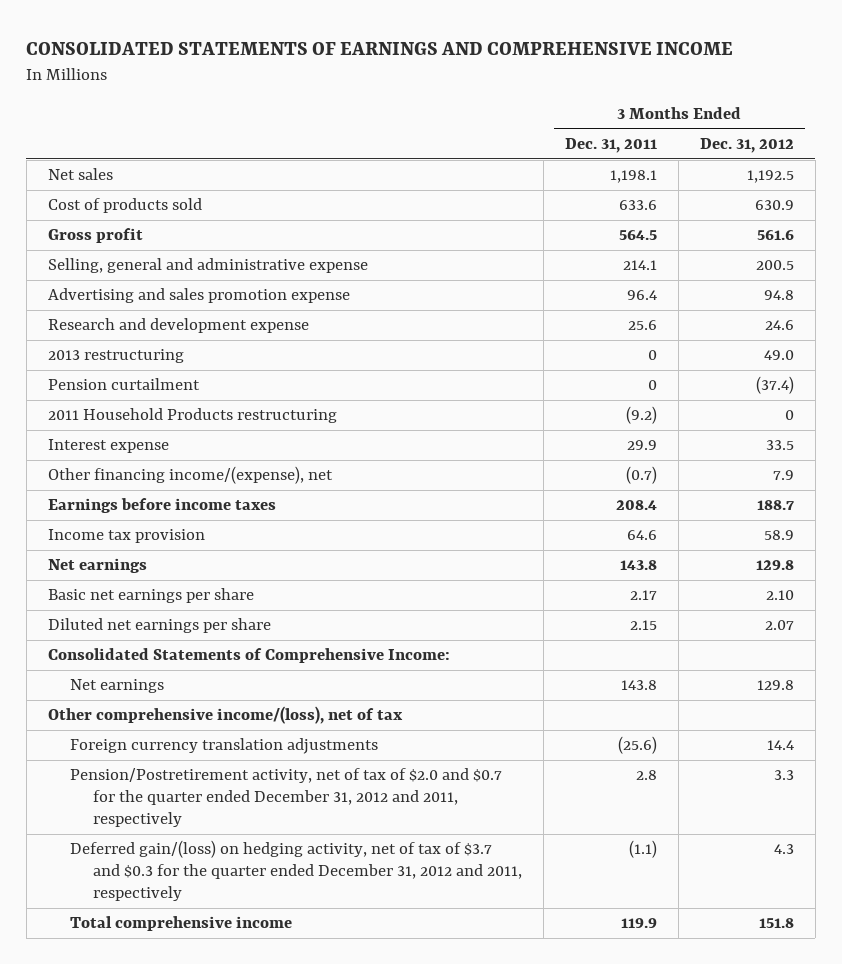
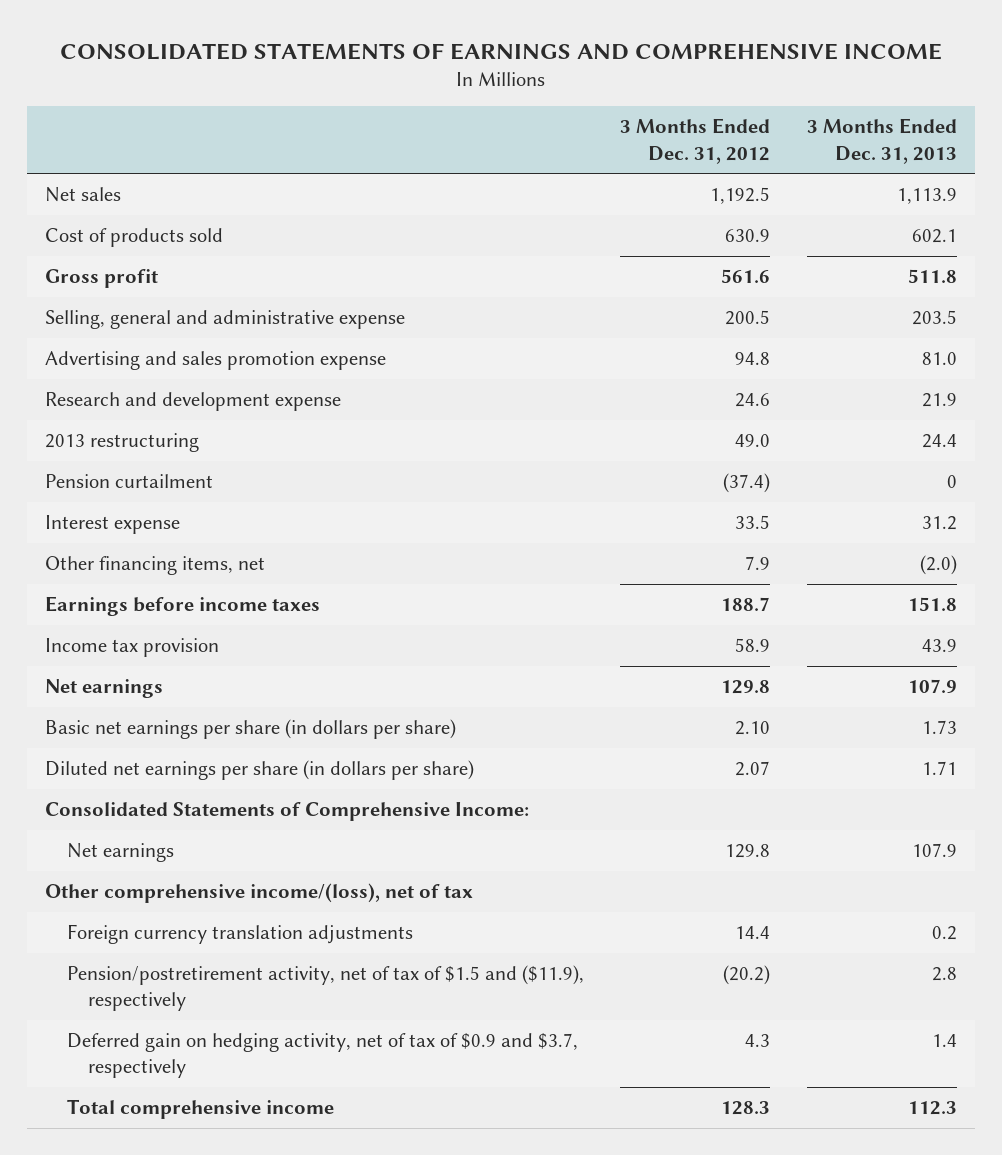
- | 3 Months Ended Dec. 31, 2011 | 3 Months Ended Dec. 31, 2012
+ | 3 Months Ended Dec. 31, 2012 | 3 Months Ended Dec. 31, 2013
- 2011 Household Products restructuring | (9.2) | 0
- Other financing income/(expense), net | (0.7) | 7.9
+ Other financing items, net | 7.9 | (2.0)
- Basic net earnings per share | 2.17 | 2.10
- Diluted net earnings per share | 2.15 | 2.07
+ Basic net earnings per share (in dollars per share) | 2.10 | 1.73
+ Diluted net earnings per share (in dollars per share) | 2.07 | 1.71
- Pension/Postretirement activity, net of tax of $2.0 and $0.7 for the quarter ended December 31, 2012 and 2011, respectively | 2.8 | 3.3
- Deferred gain/(loss) on hedging activity, net of tax of $3.7 and $0.3 for the quarter ended December 31, 2012 and 2011, respectively | (1.1) | 4.3
- Total comprehensive income | 119.9 | 151.8
+ Pension/postretirement activity, net of tax of $1.5 and ($11.9), respectively | (20.2) | 2.8
+ Deferred gain on hedging activity, net of tax of $0.9 and $3.7, respectively | 4.3 | 1.4
+ Total comprehensive income | 128.3 | 112.3

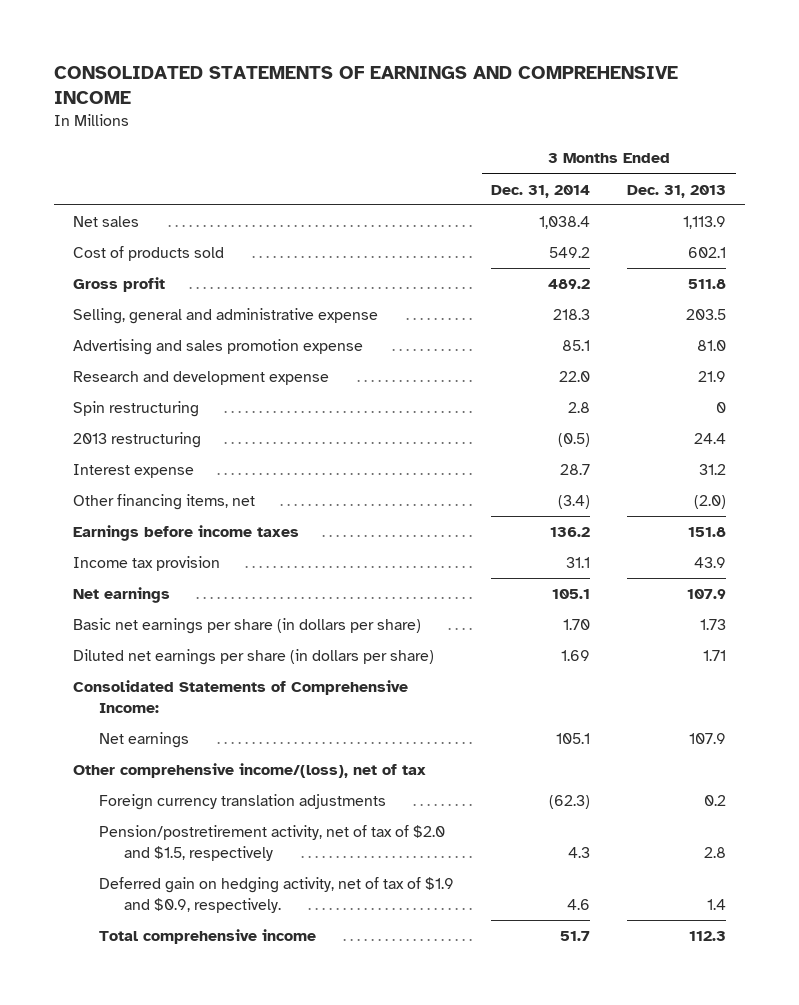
- | 3 Months Ended Dec. 31, 2012 | 3 Months Ended Dec. 31, 2013
+ | 3 Months Ended Dec. 31, 2014 | 3 Months Ended Dec. 31, 2013
+ Spin restructuring | 2.8 | 0
- Pension curtailment | (37.4) | 0
- Pension/postretirement activity, net of tax of $1.5 and ($11.9), respectively | (20.2) | 2.8
- Deferred gain on hedging activity, net of tax of $0.9 and $3.7, respectively | 4.3 | 1.4
+ Pension/postretirement activity, net of tax of $2.0 and $1.5, respectively | 4.3 | 2.8
+ Deferred gain on hedging activity, net of tax of $1.9 and $0.9, respectively. | 4.6 | 1.4

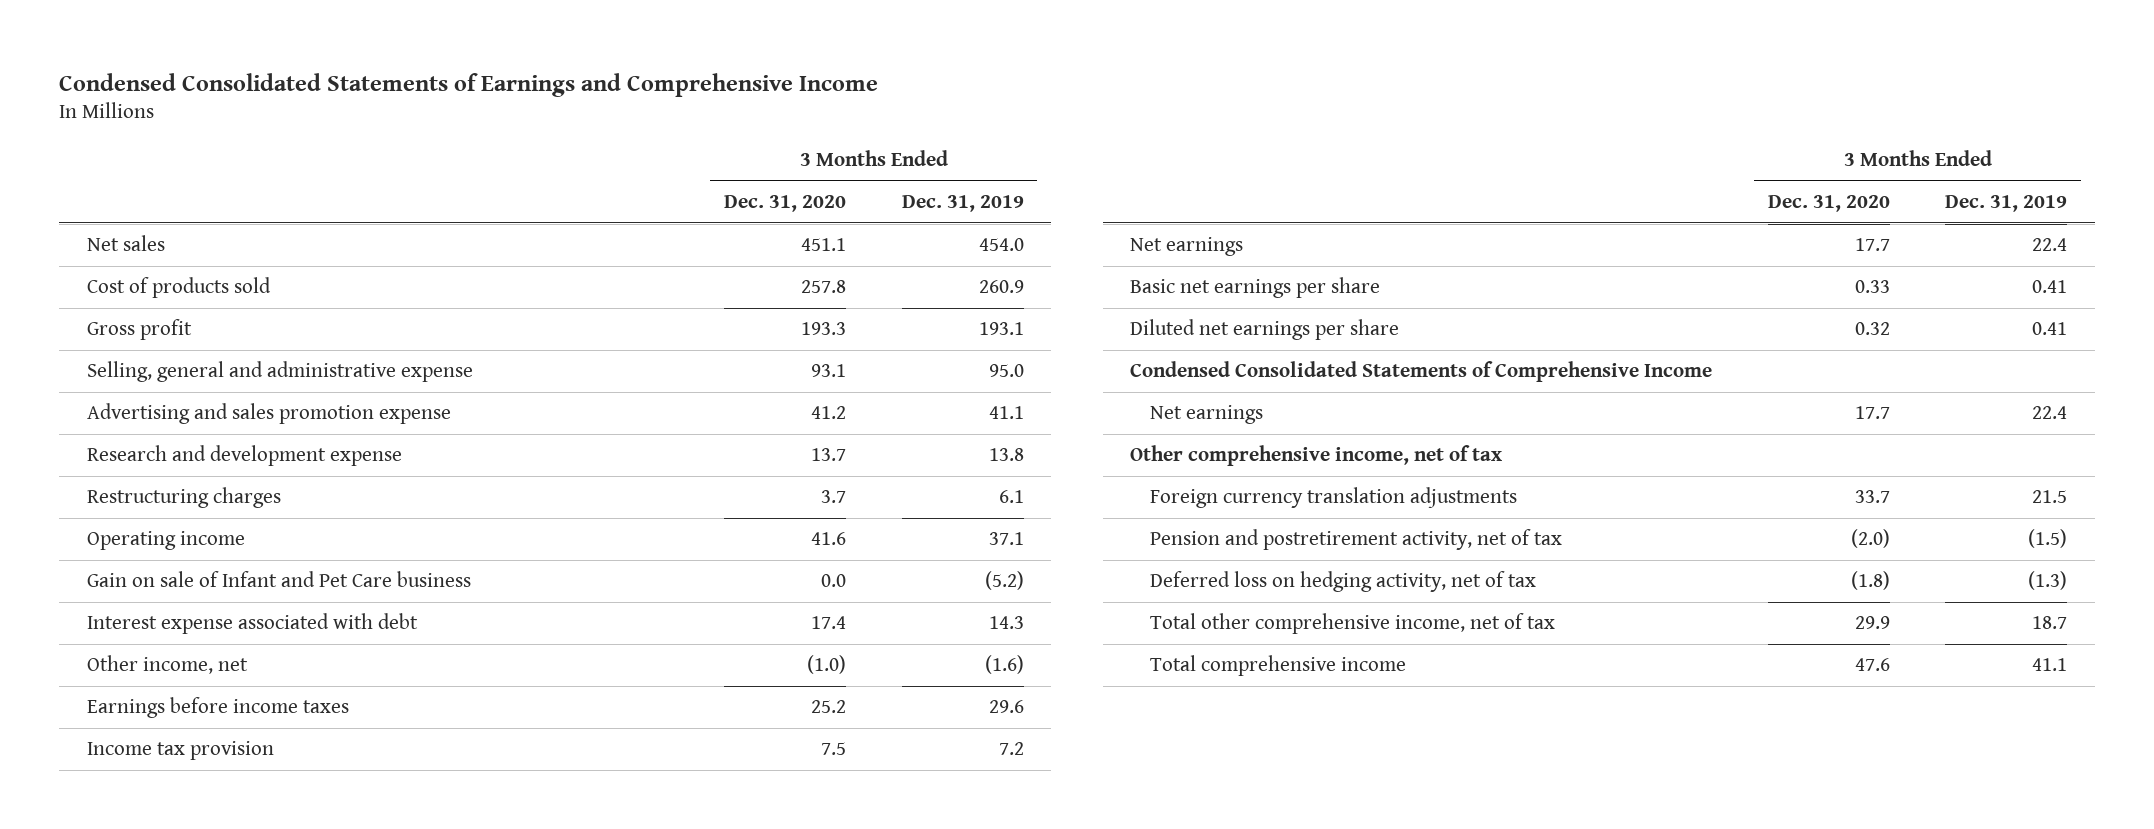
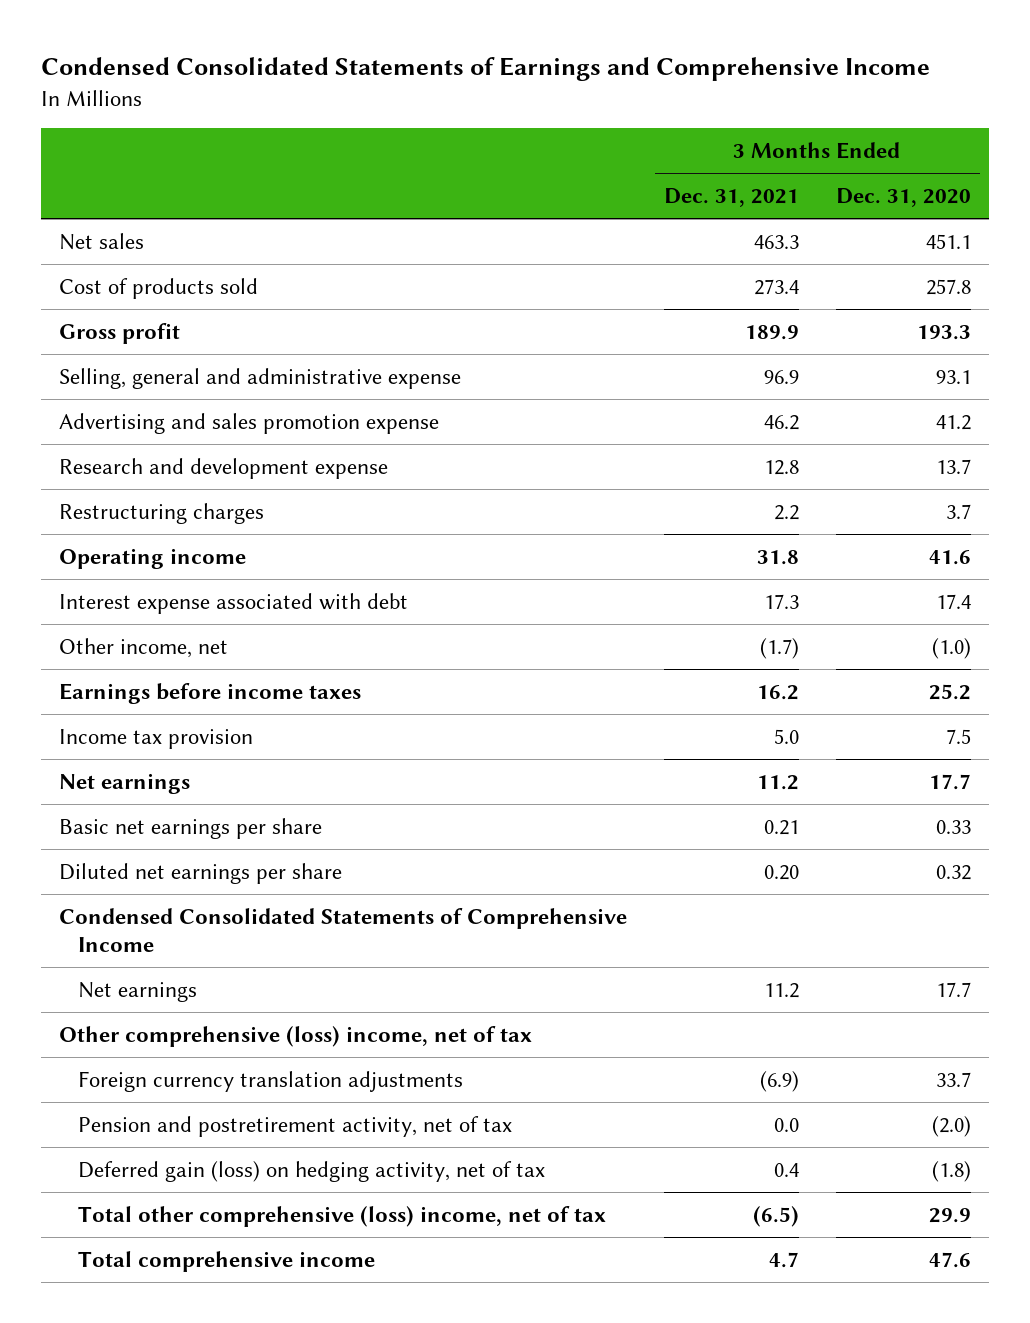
- | 3 Months Ended Dec. 31, 2020 | 3 Months Ended Dec. 31, 2019
+ | 3 Months Ended Dec. 31, 2021 | 3 Months Ended Dec. 31, 2020
- Gain on sale of Infant and Pet Care business | 0.0 | (5.2)
- Other comprehensive income, net of tax
+ Other comprehensive (loss) income, net of tax
- Deferred loss on hedging activity, net of tax | (1.8) | (1.3)
- Total other comprehensive income, net of tax | 29.9 | 18.7
+ Deferred gain (loss) on hedging activity, net of tax | 0.4 | (1.8)
+ Total other comprehensive (loss) income, net of tax | (6.5) | 29.9

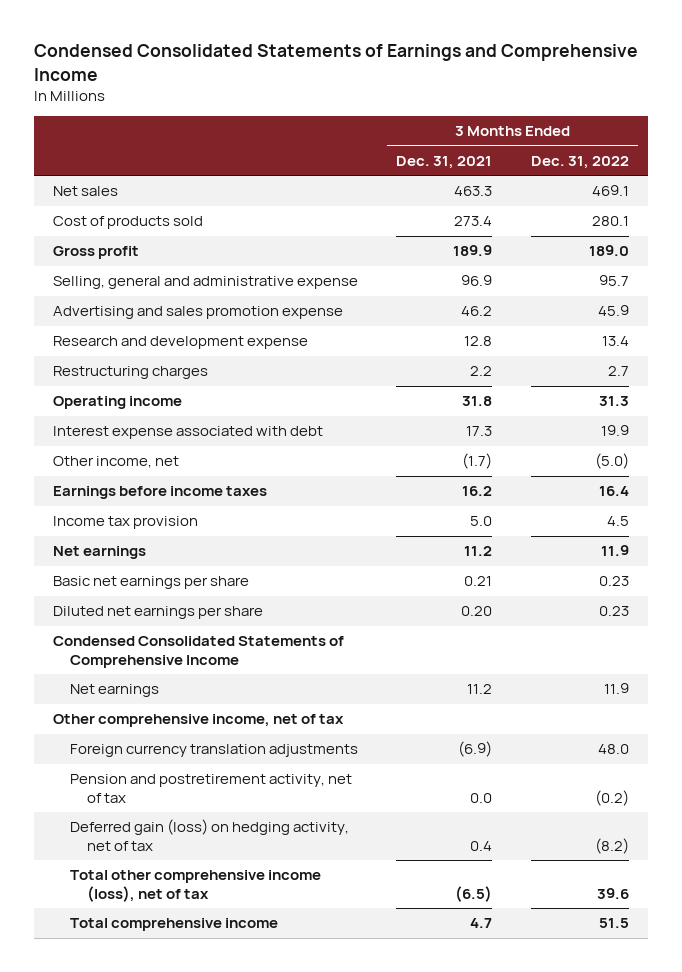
- | 3 Months Ended Dec. 31, 2021 | 3 Months Ended Dec. 31, 2020
+ | 3 Months Ended Dec. 31, 2021 | 3 Months Ended Dec. 31, 2022
- Other comprehensive (loss) income, net of tax
+ Other comprehensive income, net of tax
- Total other comprehensive (loss) income, net of tax | (6.5) | 29.9
+ Total other comprehensive income (loss), net of tax | (6.5) | 39.6

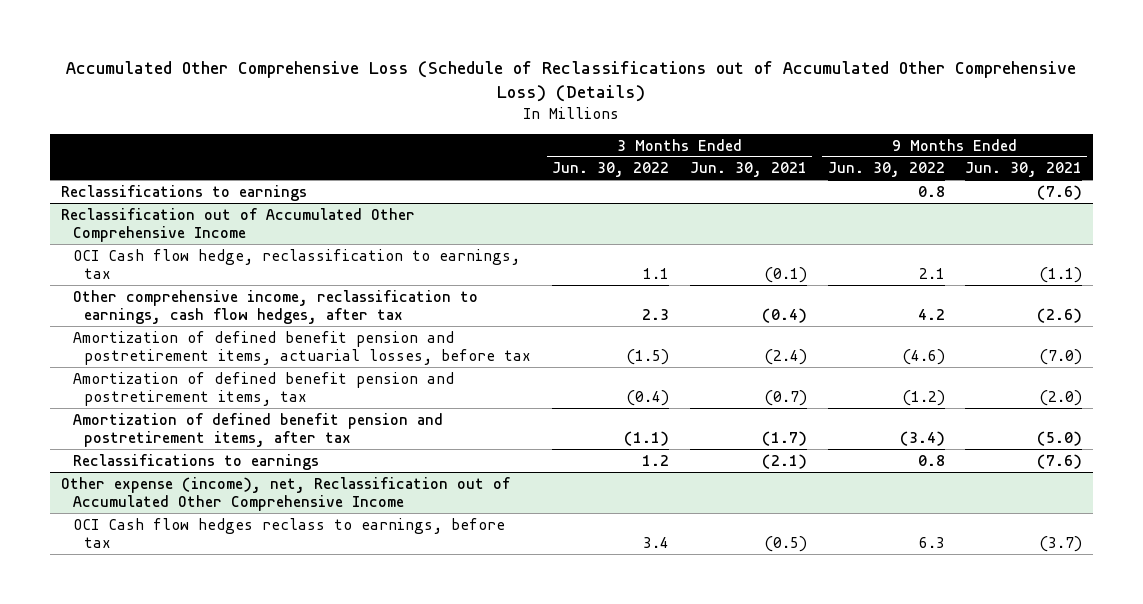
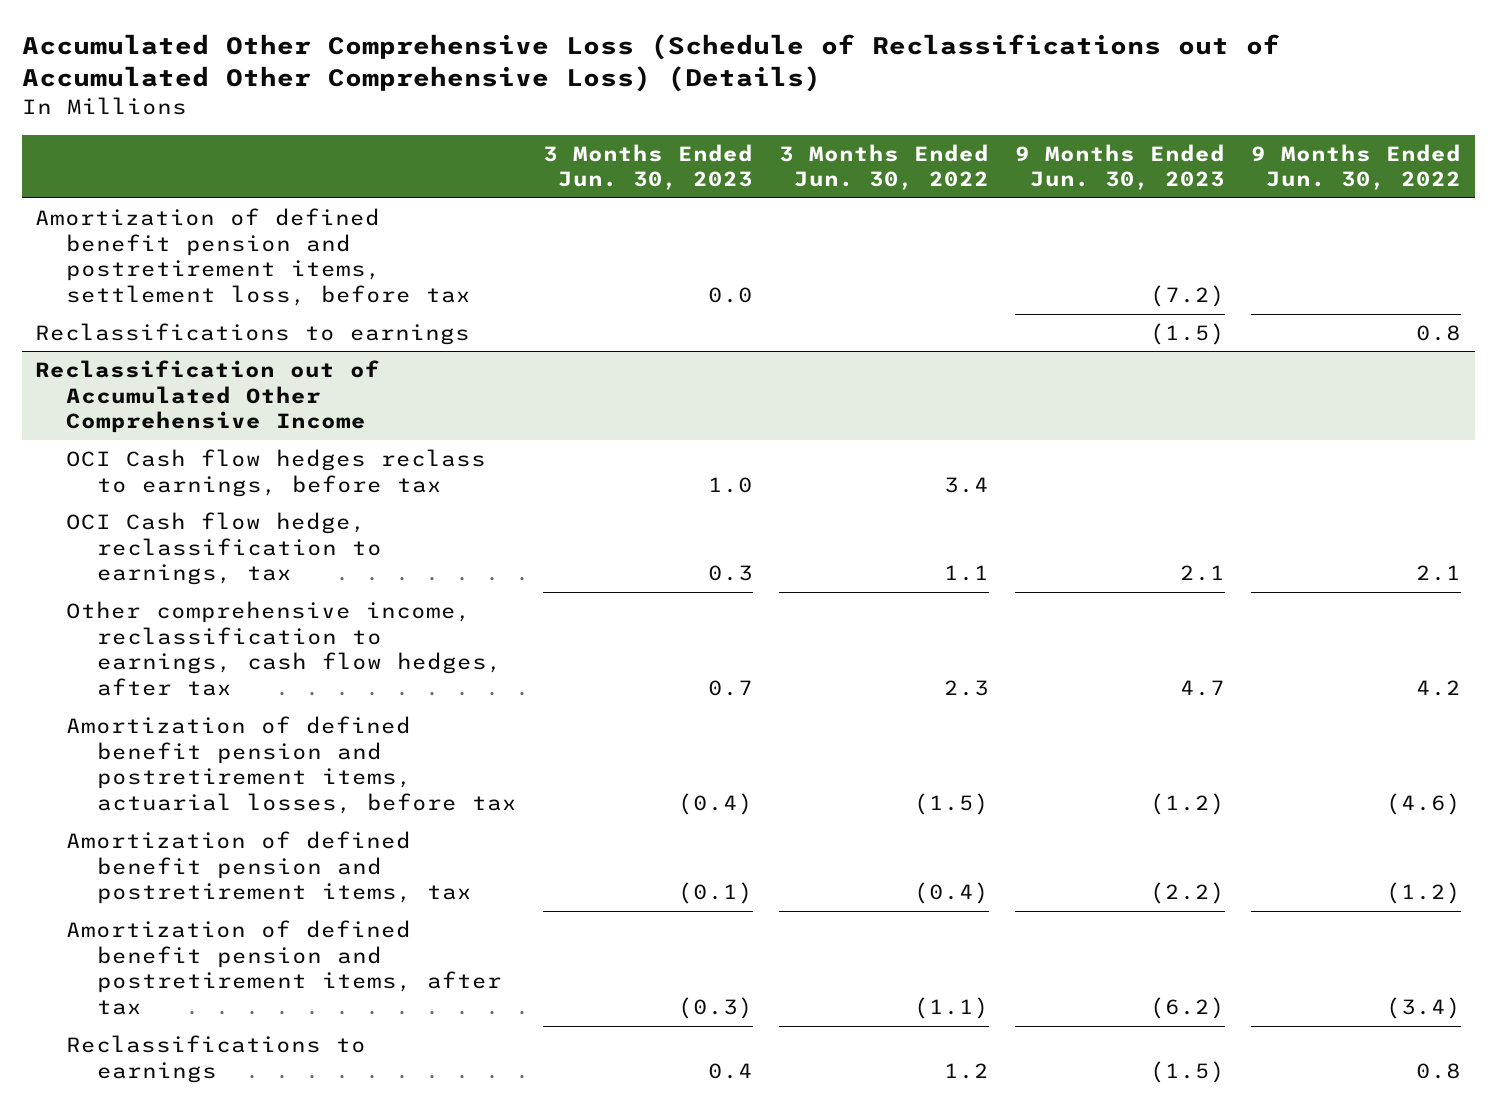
- | 3 Months Ended Jun. 30, 2022 | 3 Months Ended Jun. 30, 2021 | 9 Months Ended Jun. 30, 2022 | 9 Months Ended Jun. 30, 2021
+ | 3 Months Ended Jun. 30, 2023 | 3 Months Ended Jun. 30, 2022 | 9 Months Ended Jun. 30, 2023 | 9 Months Ended Jun. 30, 2022
+ Amortization of defined benefit pension and postretirement items, settlement loss, before tax | 0.0 | | (7.2) |
@ Reclassification out of Accumulated Other Comprehensive Income
+ OCI Cash flow hedges reclass to earnings, before tax | 1.0 | 3.4 | |
- Other expense (income), net, Reclassification out of Accumulated Other Comprehensive Income
- OCI Cash flow hedges reclass to earnings, before tax | 3.4 | (0.5) | 6.3 | (3.7)

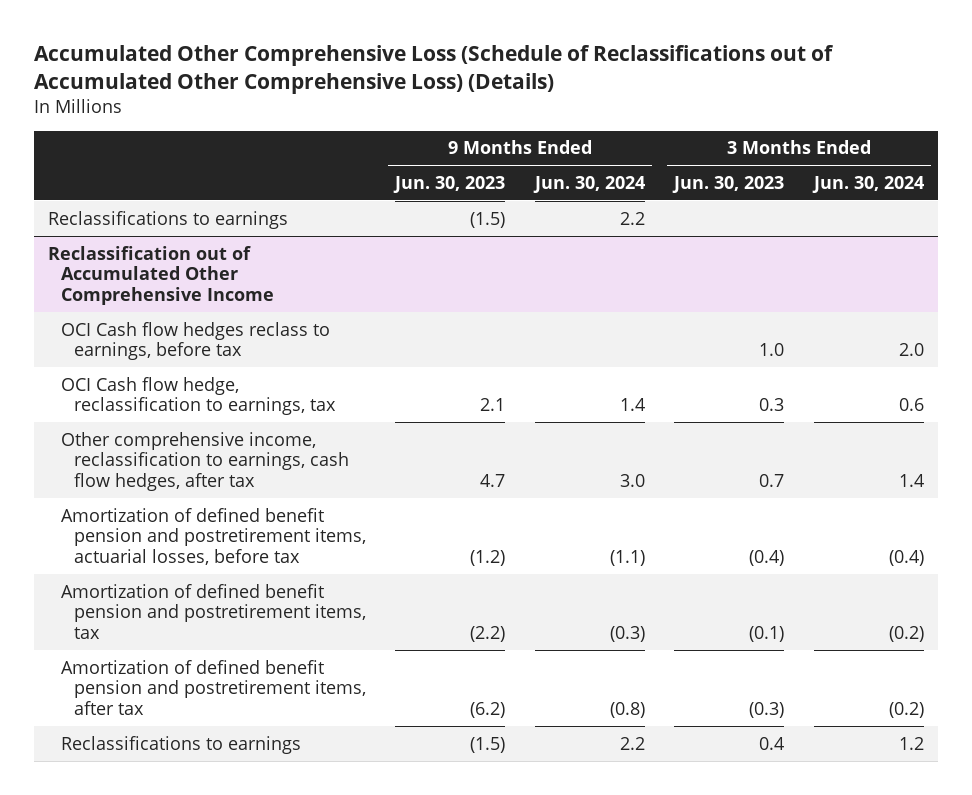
- | 3 Months Ended Jun. 30, 2023 | 3 Months Ended Jun. 30, 2022 | 9 Months Ended Jun. 30, 2023 | 9 Months Ended Jun. 30, 2022
+ | 9 Months Ended Jun. 30, 2023 | 9 Months Ended Jun. 30, 2024 | 3 Months Ended Jun. 30, 2023 | 3 Months Ended Jun. 30, 2024
- Amortization of defined benefit pension and postretirement items, settlement loss, before tax | 0.0 | | (7.2) |

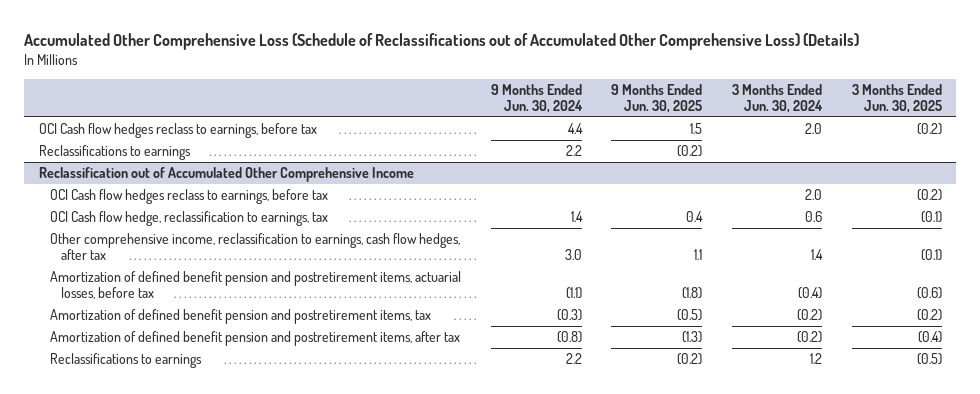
- | 9 Months Ended Jun. 30, 2023 | 9 Months Ended Jun. 30, 2024 | 3 Months Ended Jun. 30, 2023 | 3 Months Ended Jun. 30, 2024
+ | 9 Months Ended Jun. 30, 2024 | 9 Months Ended Jun. 30, 2025 | 3 Months Ended Jun. 30, 2024 | 3 Months Ended Jun. 30, 2025
+ OCI Cash flow hedges reclass to earnings, before tax | 4.4 | 1.5 | 2.0 | (0.2)

